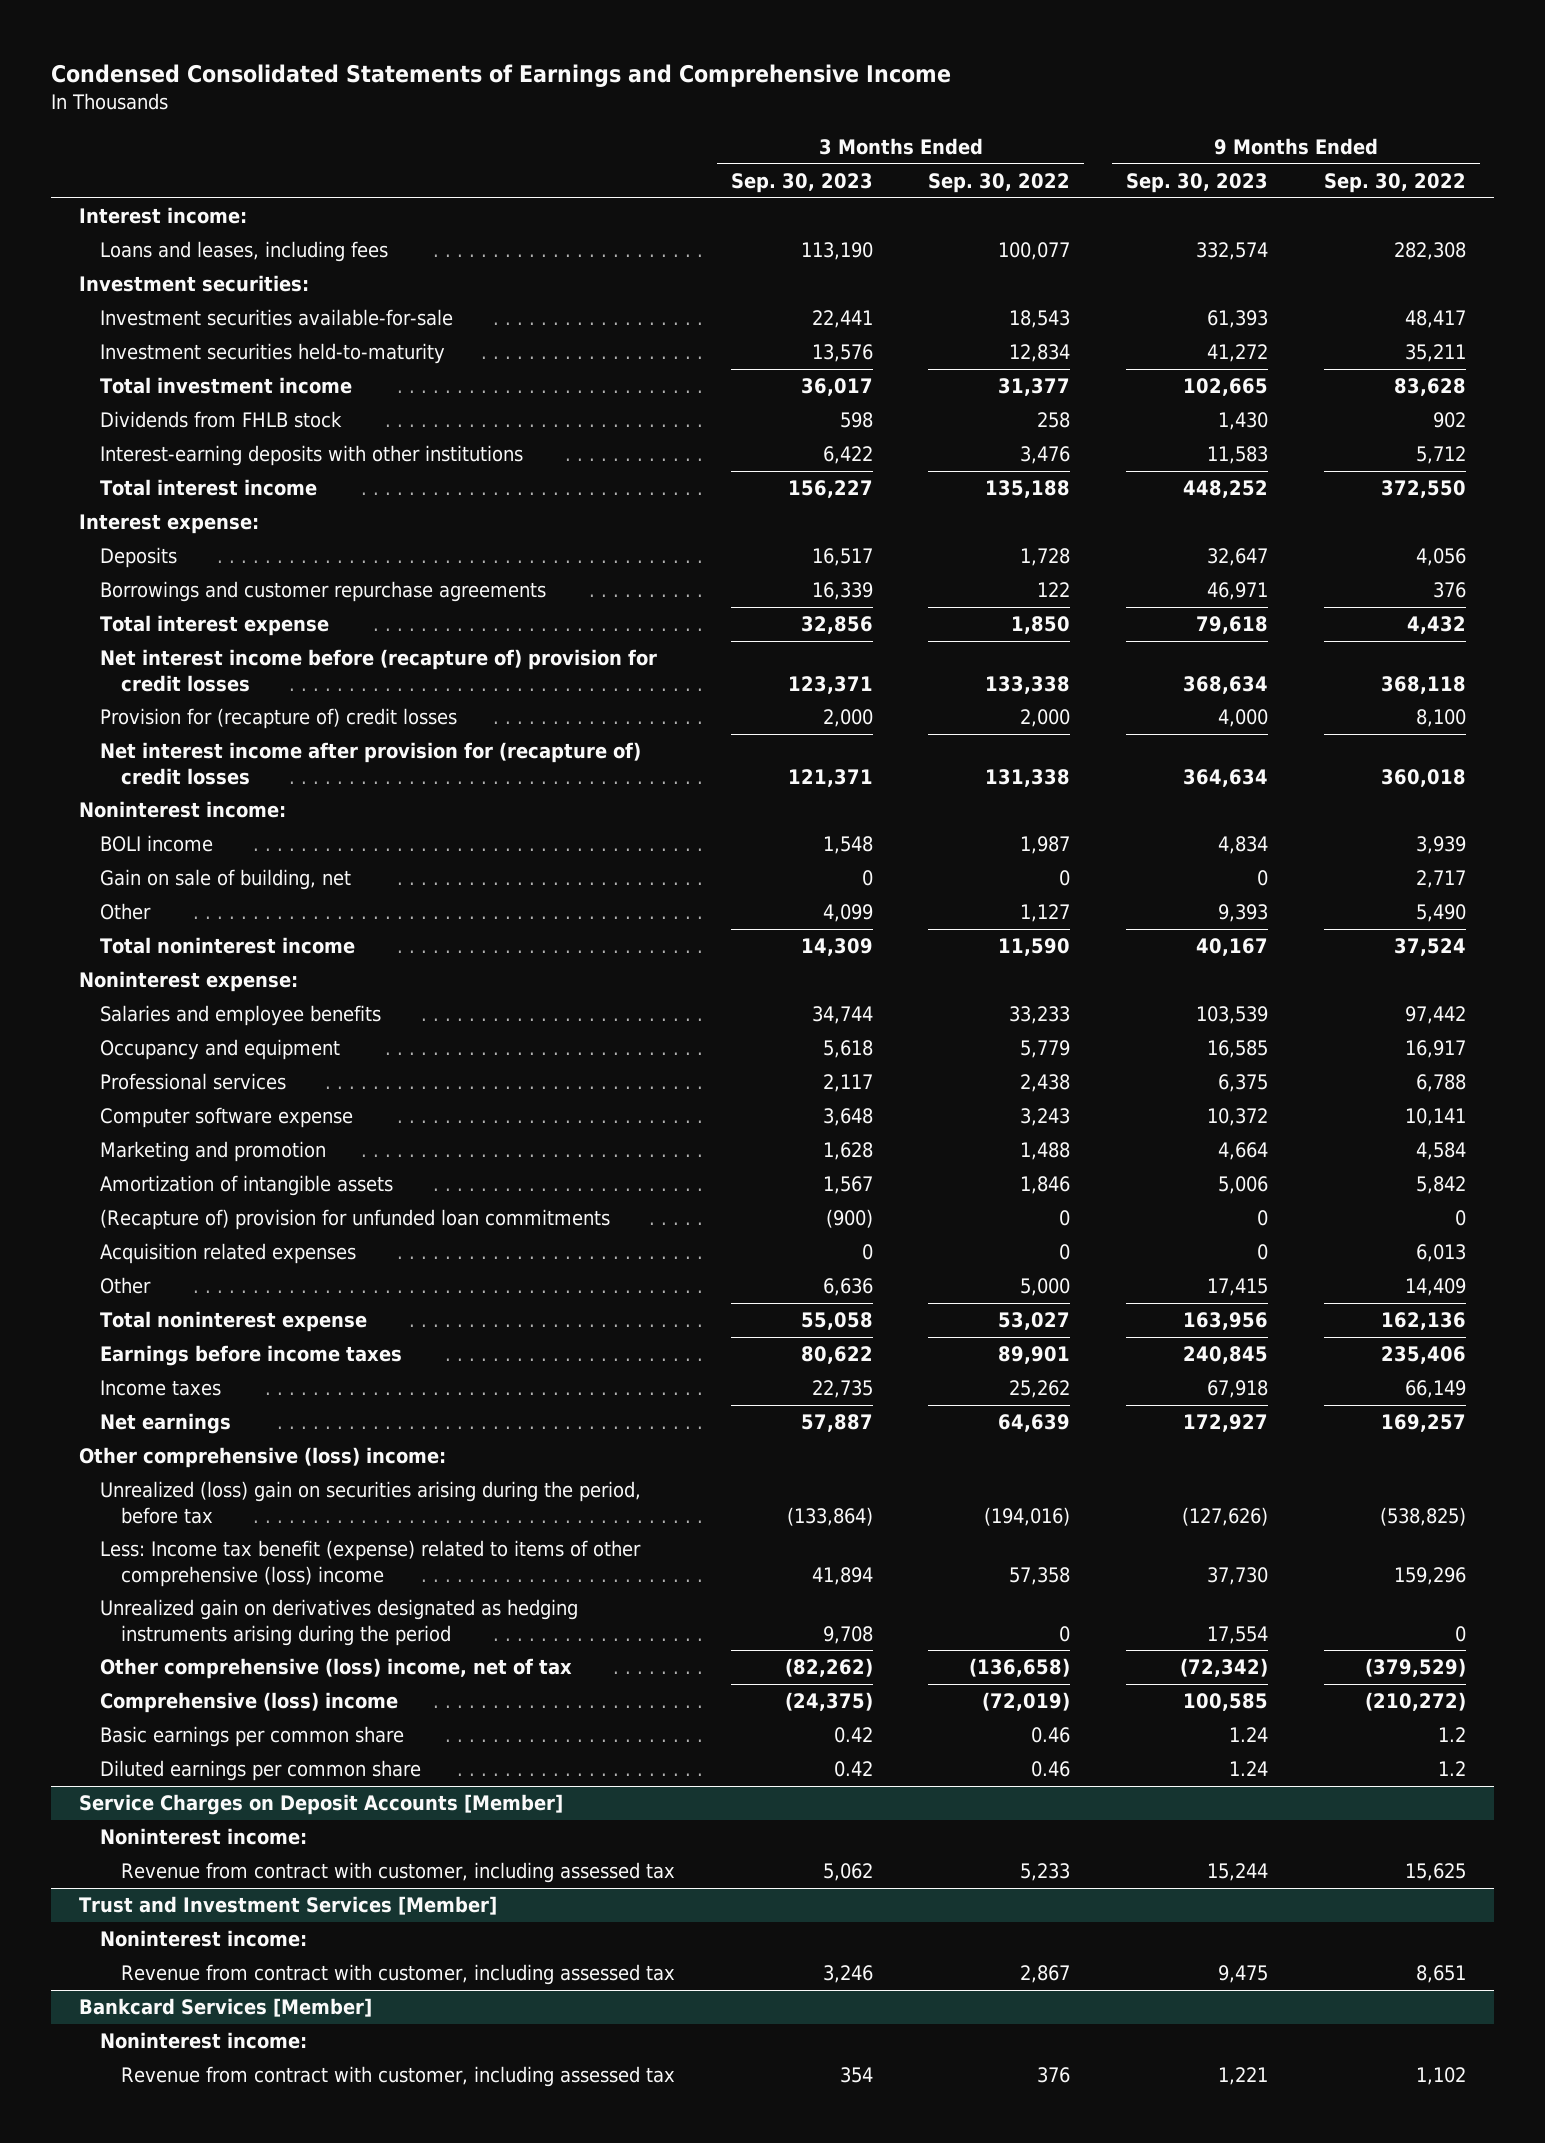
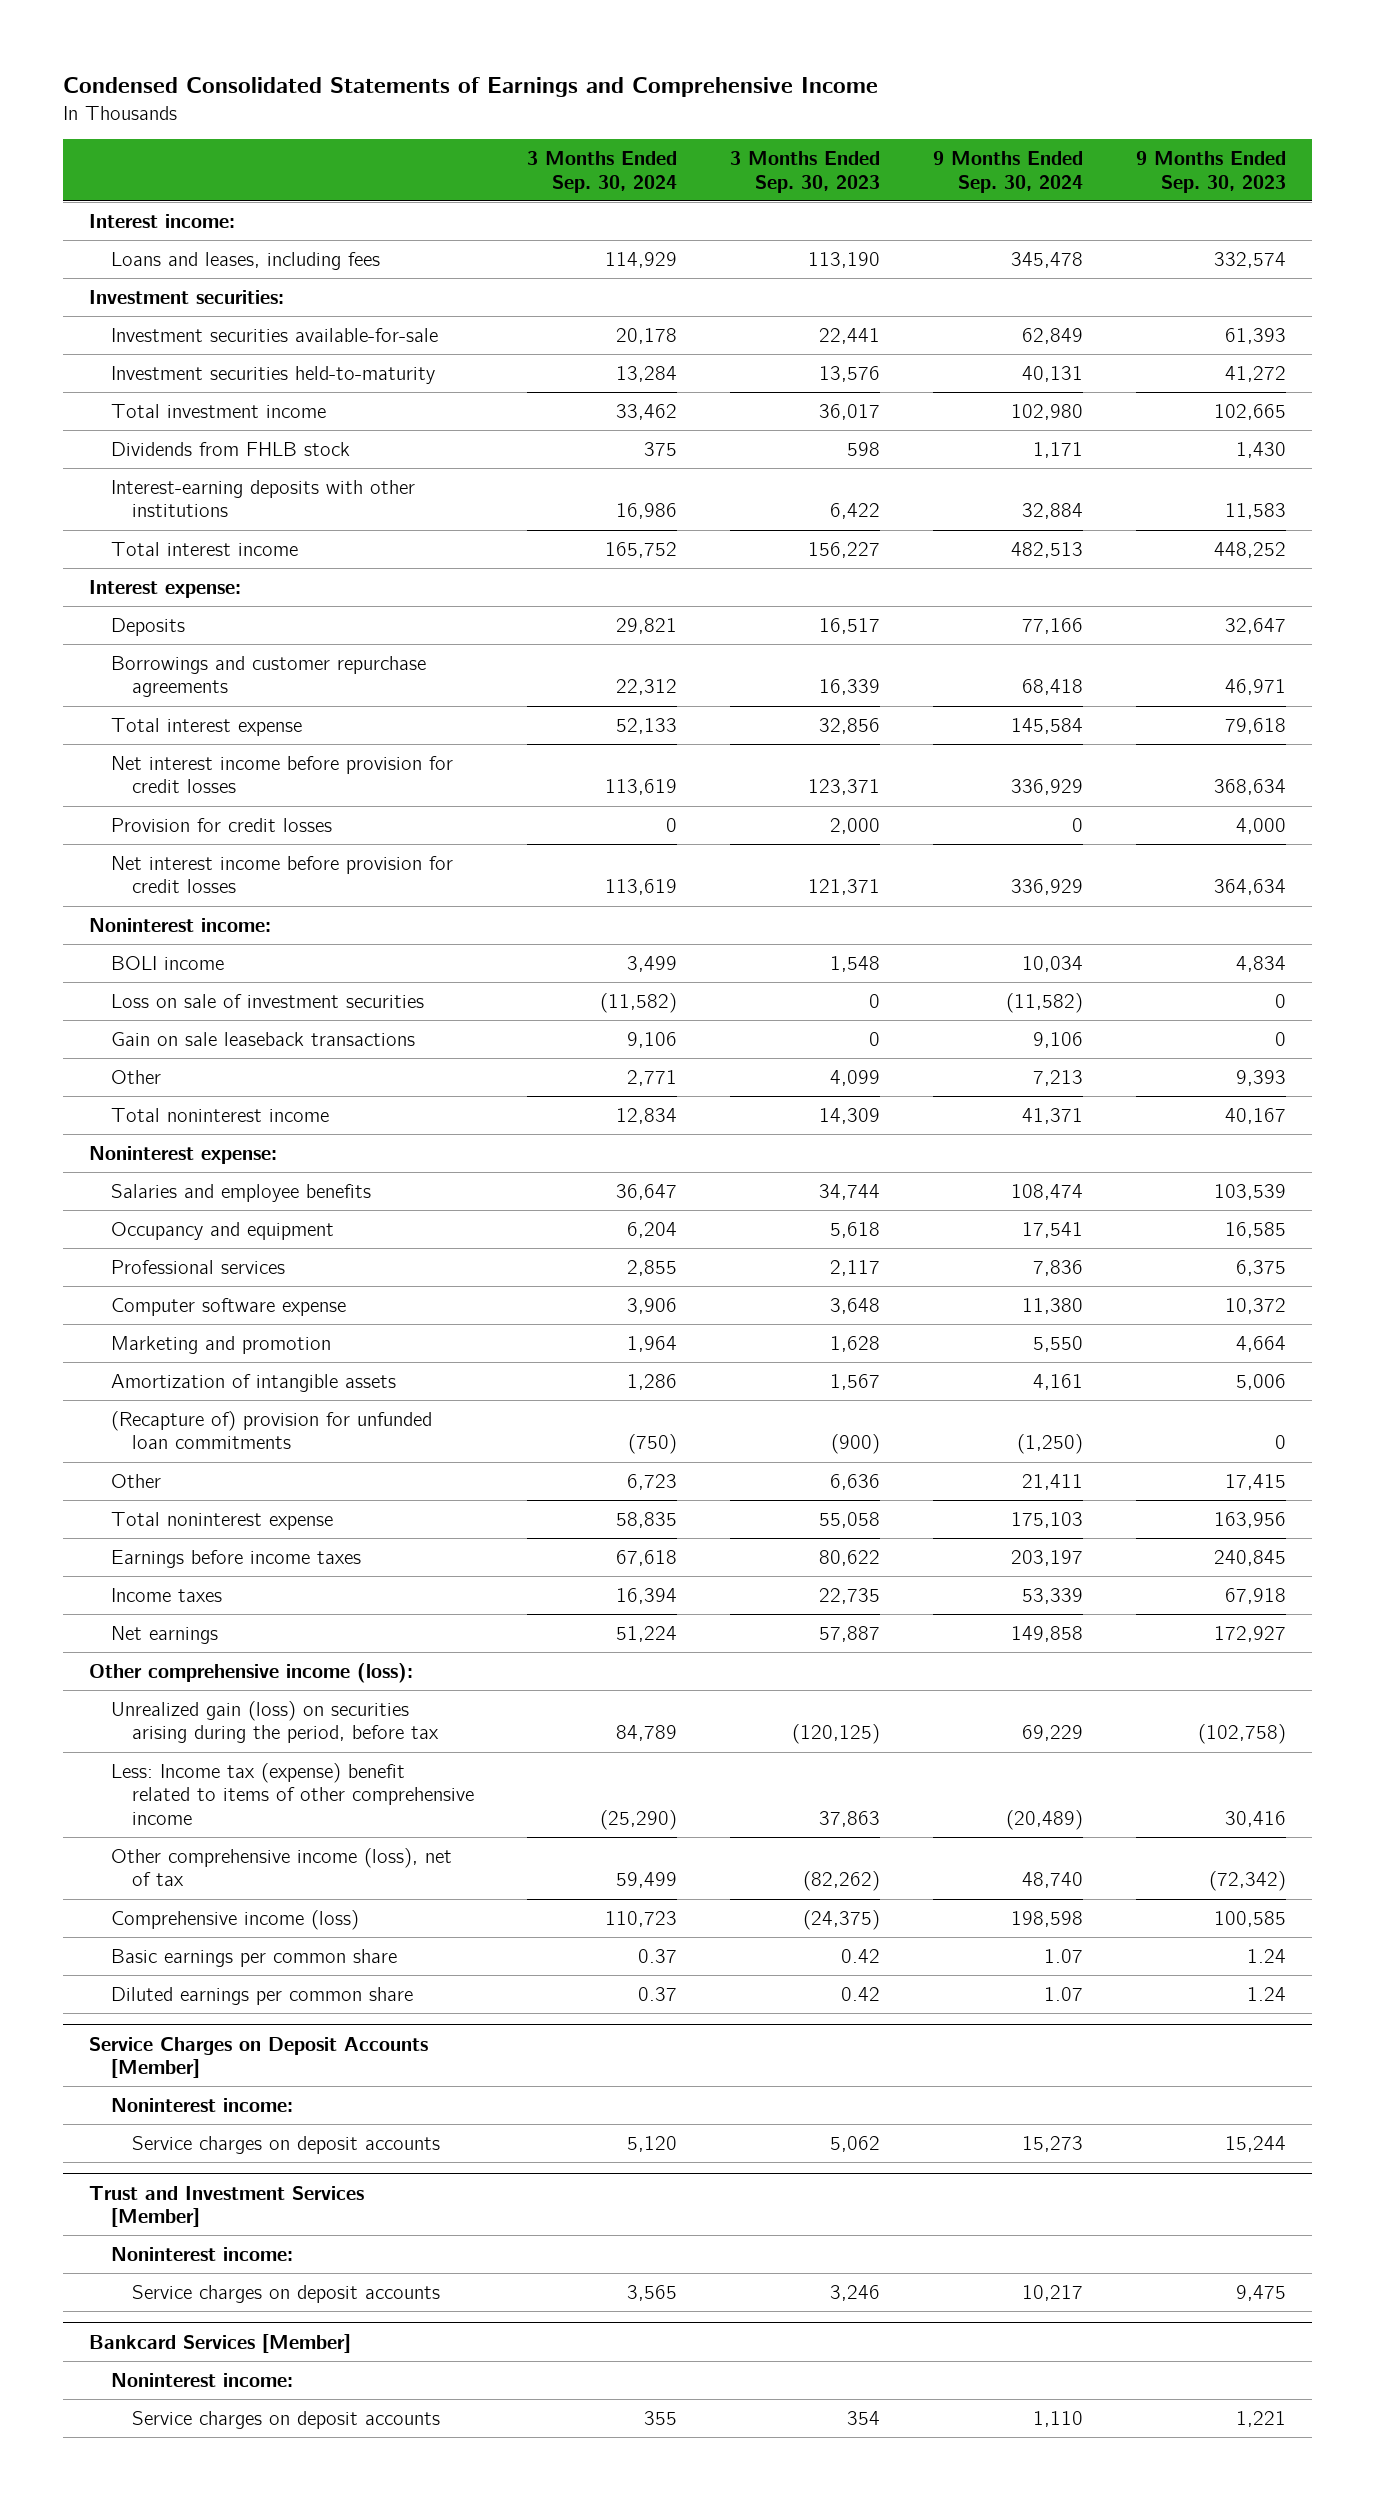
- | 3 Months Ended Sep. 30, 2023 | 3 Months Ended Sep. 30, 2022 | 9 Months Ended Sep. 30, 2023 | 9 Months Ended Sep. 30, 2022
+ | 3 Months Ended Sep. 30, 2024 | 3 Months Ended Sep. 30, 2023 | 9 Months Ended Sep. 30, 2024 | 9 Months Ended Sep. 30, 2023
- Net interest income before (recapture of) provision for credit losses | 123,371 | 133,338 | 368,634 | 368,118
- Provision for (recapture of) credit losses | 2,000 | 2,000 | 4,000 | 8,100
- Net interest income after provision for (recapture of) credit losses | 121,371 | 131,338 | 364,634 | 360,018
+ Net interest income before provision for credit losses | 113,619 | 123,371 | 336,929 | 368,634
+ Provision for credit losses | 0 | 2,000 | 0 | 4,000
+ Net interest income before provision for credit losses | 113,619 | 121,371 | 336,929 | 364,634
- Gain on sale of building, net | 0 | 0 | 0 | 2,717
+ Loss on sale of investment securities | (11,582) | 0 | (11,582) | 0
+ Gain on sale leaseback transactions | 9,106 | 0 | 9,106 | 0
- Acquisition related expenses | 0 | 0 | 0 | 6,013
- Other comprehensive (loss) income:
- Unrealized (loss) gain on securities arising during the period, before tax | (133,864) | (194,016) | (127,626) | (538,825)
- Less: Income tax benefit (expense) related to items of other comprehensive (loss) income | 41,894 | 57,358 | 37,730 | 159,296
- Unrealized gain on derivatives designated as hedging instruments arising during the period | 9,708 | 0 | 17,554 | 0
- Other comprehensive (loss) income, net of tax | (82,262) | (136,658) | (72,342) | (379,529)
- Comprehensive (loss) income | (24,375) | (72,019) | 100,585 | (210,272)
+ Other comprehensive income (loss):
+ Unrealized gain (loss) on securities arising during the period, before tax | 84,789 | (120,125) | 69,229 | (102,758)
+ Less: Income tax (expense) benefit related to items of other comprehensive income | (25,290) | 37,863 | (20,489) | 30,416
+ Other comprehensive income (loss), net of tax | 59,499 | (82,262) | 48,740 | (72,342)
+ Comprehensive income (loss) | 110,723 | (24,375) | 198,598 | 100,585
@ Service Charges on Deposit Accounts [Member]
- Revenue from contract with customer, including assessed tax | 5,062 | 5,233 | 15,244 | 15,625
+ Service charges on deposit accounts | 5,120 | 5,062 | 15,273 | 15,244
@ Trust and Investment Services [Member]
- Revenue from contract with customer, including assessed tax | 3,246 | 2,867 | 9,475 | 8,651
+ Service charges on deposit accounts | 3,565 | 3,246 | 10,217 | 9,475
@ Bankcard Services [Member]
- Revenue from contract with customer, including assessed tax | 354 | 376 | 1,221 | 1,102
+ Service charges on deposit accounts | 355 | 354 | 1,110 | 1,221

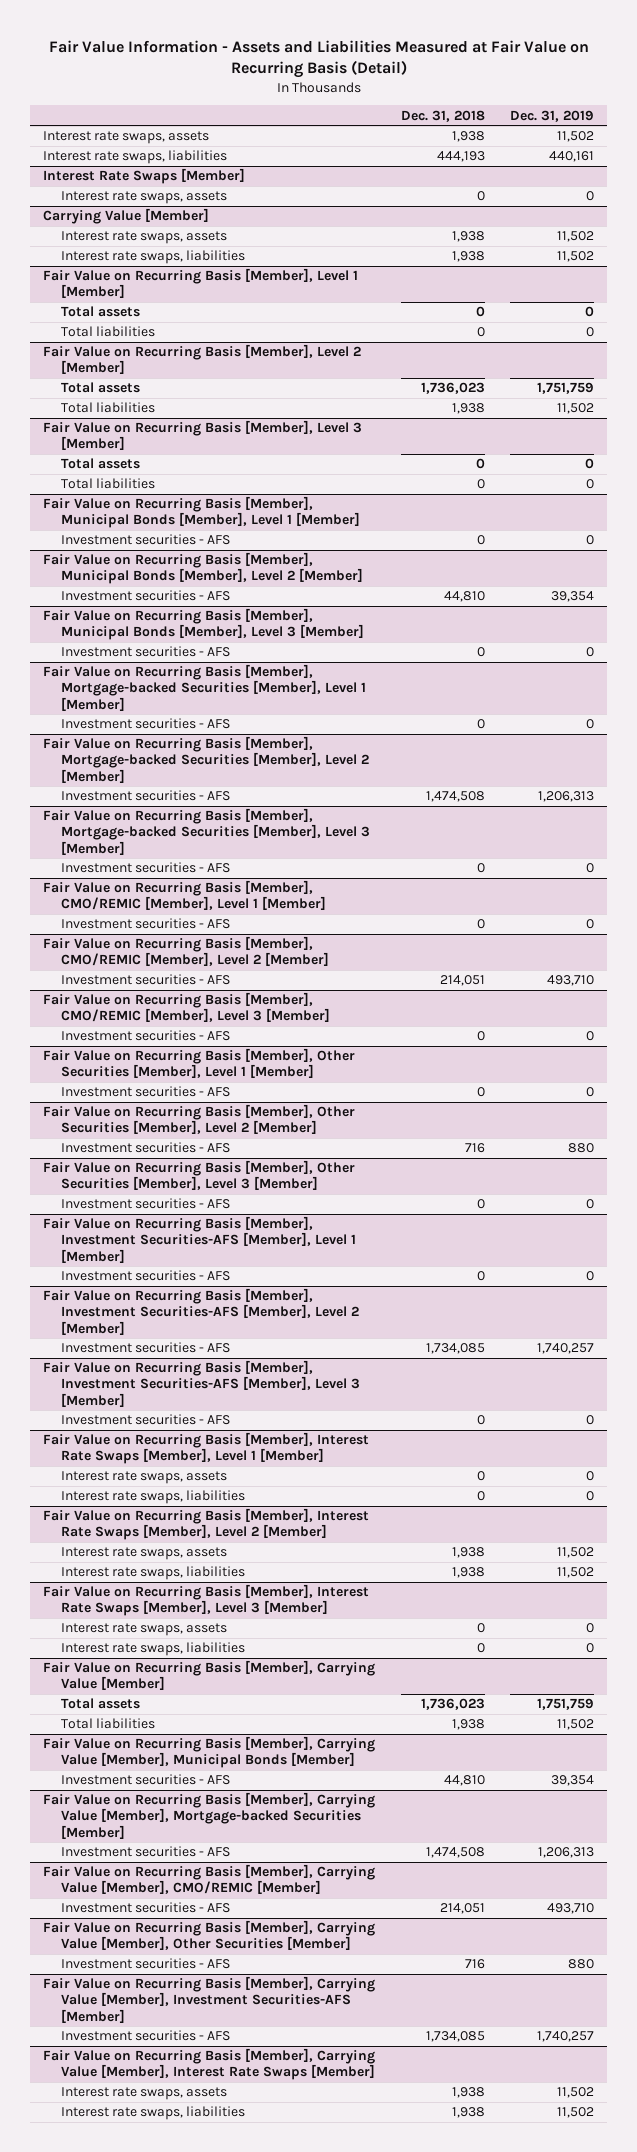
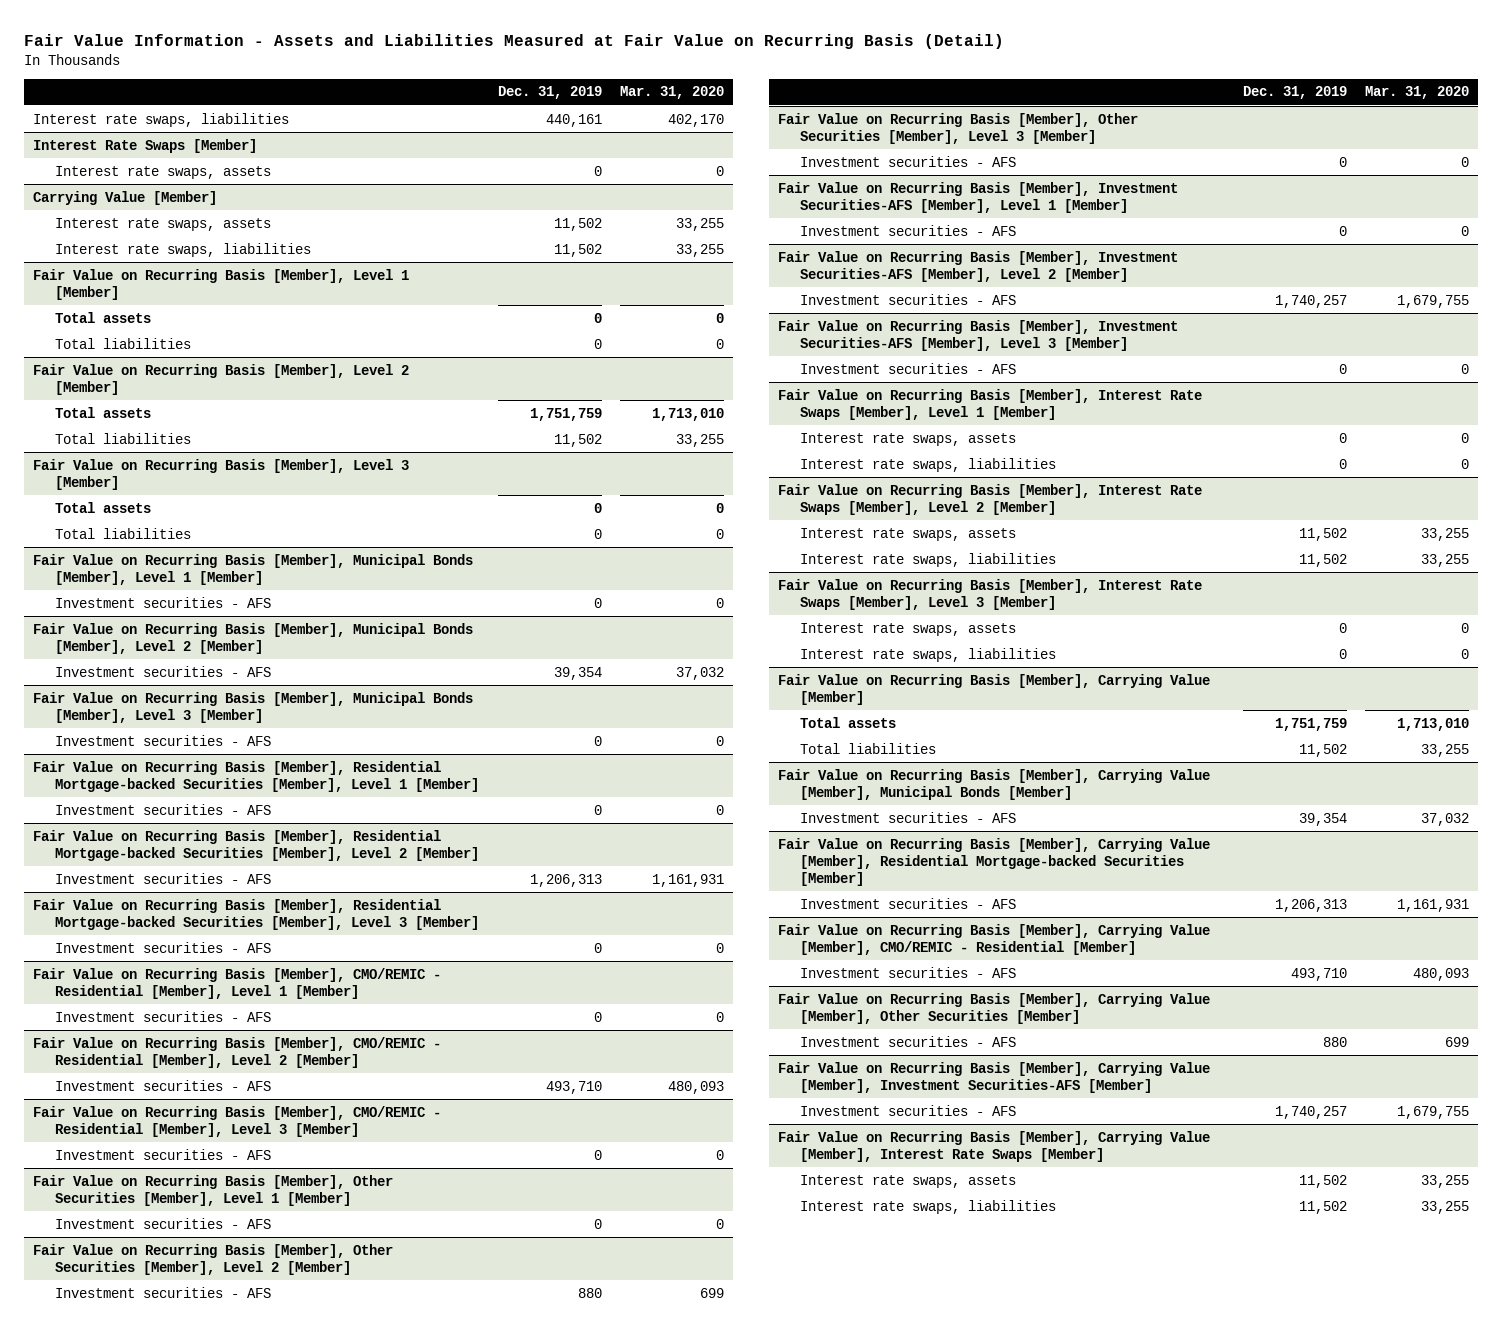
- | Dec. 31, 2018 | Dec. 31, 2019
+ | Dec. 31, 2019 | Mar. 31, 2020
- Interest rate swaps, assets | 1,938 | 11,502
- Fair Value on Recurring Basis [Member], Mortgage-backed Securities [Member], Level 1 [Member]
+ Fair Value on Recurring Basis [Member], Residential Mortgage-backed Securities [Member], Level 1 [Member]
- Fair Value on Recurring Basis [Member], Mortgage-backed Securities [Member], Level 2 [Member]
+ Fair Value on Recurring Basis [Member], Residential Mortgage-backed Securities [Member], Level 2 [Member]
- Fair Value on Recurring Basis [Member], Mortgage-backed Securities [Member], Level 3 [Member]
+ Fair Value on Recurring Basis [Member], Residential Mortgage-backed Securities [Member], Level 3 [Member]
- Fair Value on Recurring Basis [Member], CMO/REMIC [Member], Level 1 [Member]
+ Fair Value on Recurring Basis [Member], CMO/REMIC - Residential [Member], Level 1 [Member]
- Fair Value on Recurring Basis [Member], CMO/REMIC [Member], Level 2 [Member]
+ Fair Value on Recurring Basis [Member], CMO/REMIC - Residential [Member], Level 2 [Member]
- Fair Value on Recurring Basis [Member], CMO/REMIC [Member], Level 3 [Member]
+ Fair Value on Recurring Basis [Member], CMO/REMIC - Residential [Member], Level 3 [Member]
- Fair Value on Recurring Basis [Member], Carrying Value [Member], Mortgage-backed Securities [Member]
+ Fair Value on Recurring Basis [Member], Carrying Value [Member], Residential Mortgage-backed Securities [Member]
- Fair Value on Recurring Basis [Member], Carrying Value [Member], CMO/REMIC [Member]
+ Fair Value on Recurring Basis [Member], Carrying Value [Member], CMO/REMIC - Residential [Member]

